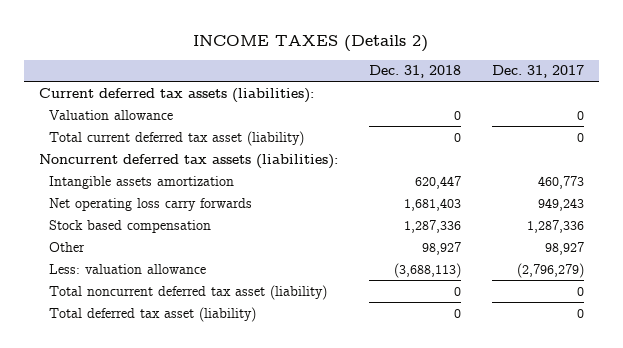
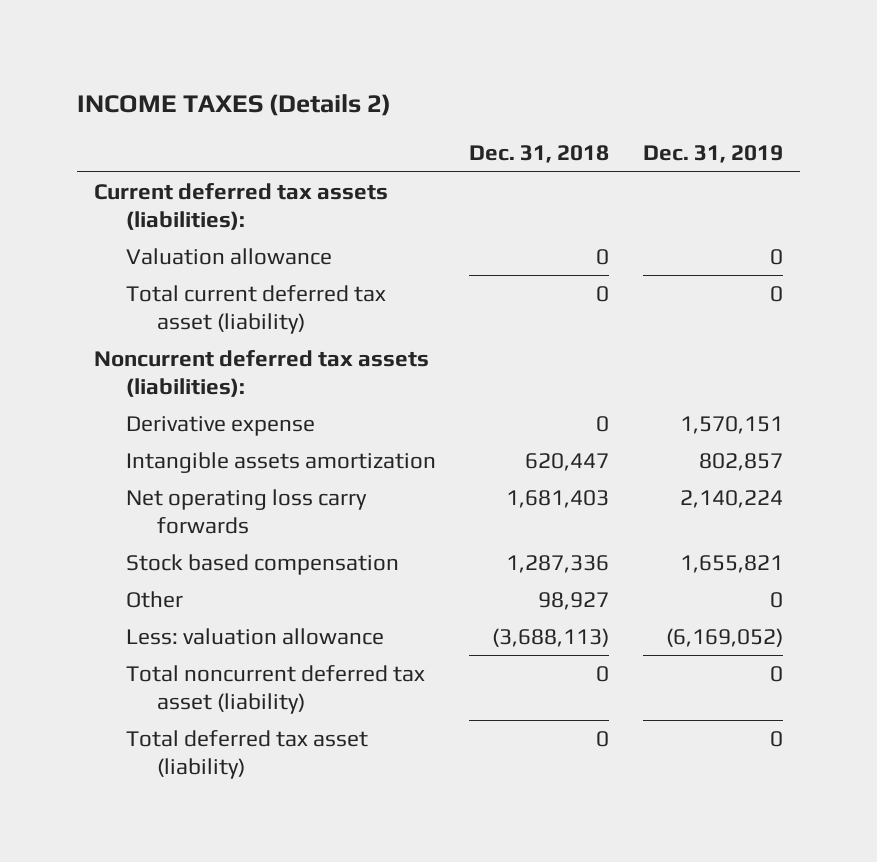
- | Dec. 31, 2018 | Dec. 31, 2017
+ | Dec. 31, 2018 | Dec. 31, 2019
+ Derivative expense | 0 | 1,570,151

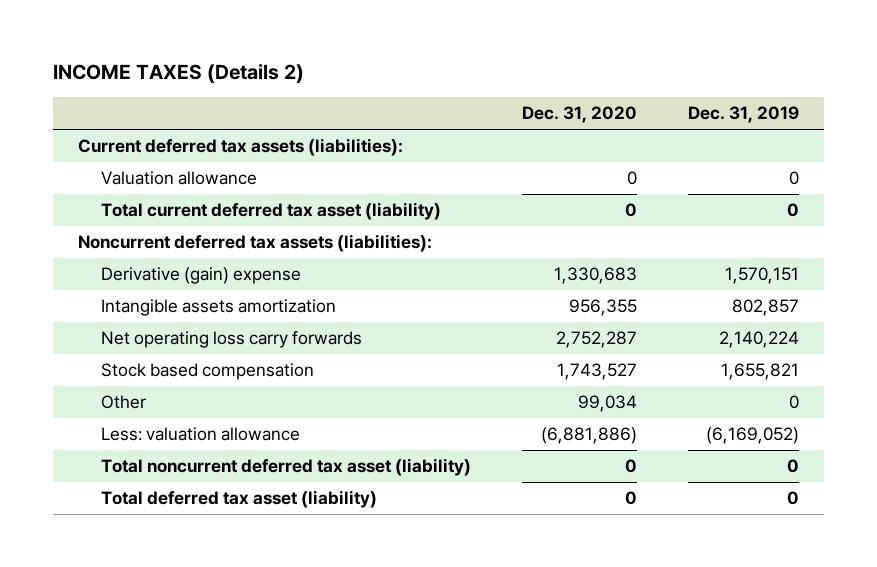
- | Dec. 31, 2018 | Dec. 31, 2019
+ | Dec. 31, 2020 | Dec. 31, 2019
- Derivative expense | 0 | 1,570,151
+ Derivative (gain) expense | 1,330,683 | 1,570,151

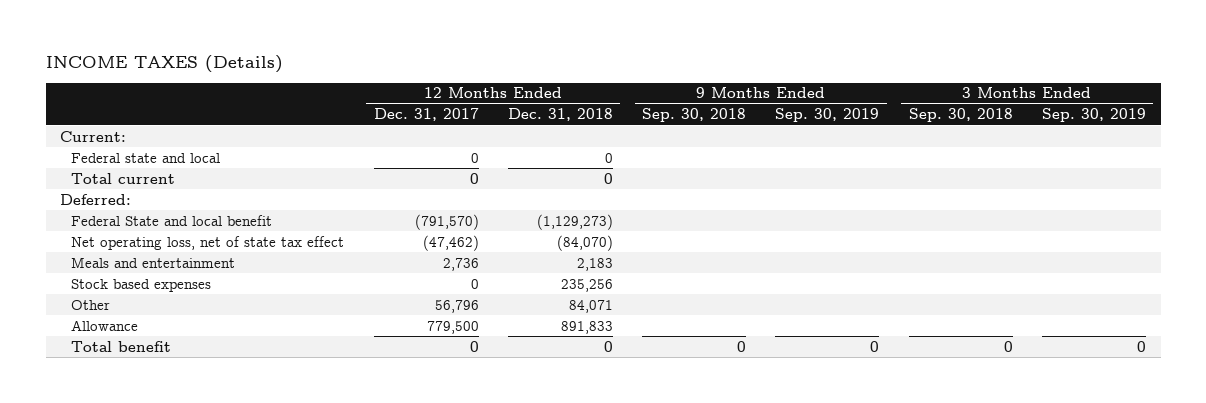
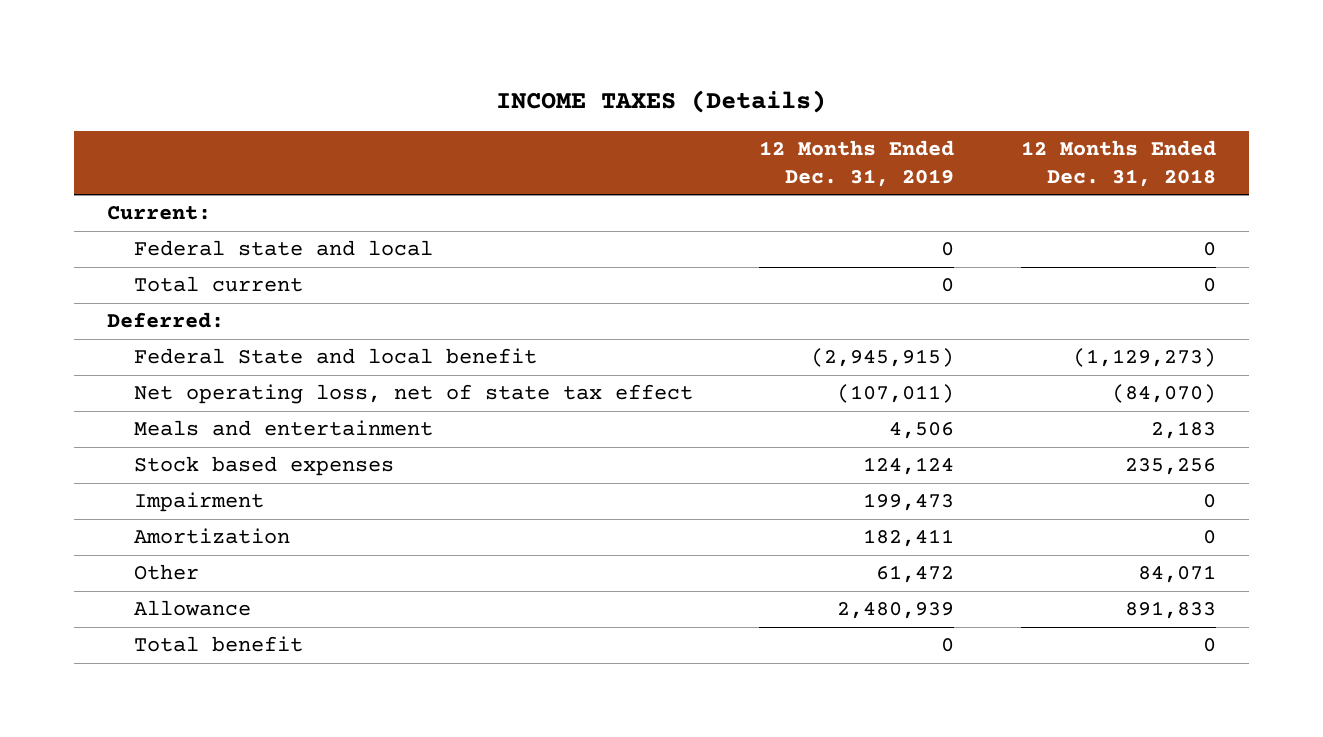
- | 12 Months Ended Dec. 31, 2017 | 12 Months Ended Dec. 31, 2018 | 9 Months Ended Sep. 30, 2018 | 9 Months Ended Sep. 30, 2019 | 3 Months Ended Sep. 30, 2018 | 3 Months Ended Sep. 30, 2019
+ | 12 Months Ended Dec. 31, 2019 | 12 Months Ended Dec. 31, 2018
+ Impairment | 199,473 | 0
+ Amortization | 182,411 | 0

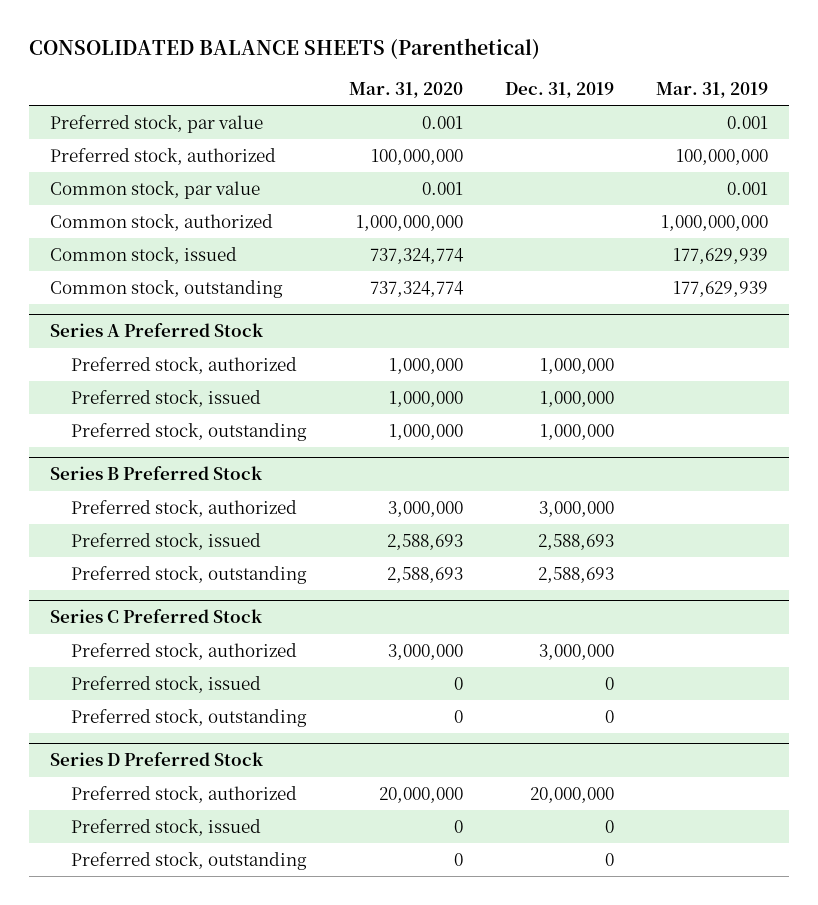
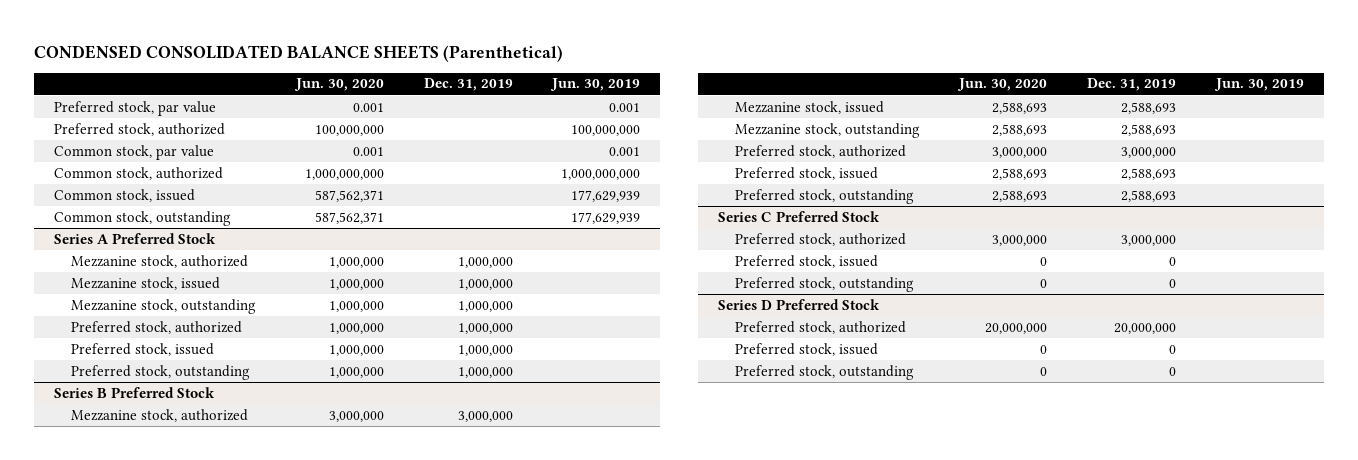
- CONSOLIDATED BALANCE SHEETS (Parenthetical)
+ CONDENSED CONSOLIDATED BALANCE SHEETS (Parenthetical)
- | Mar. 31, 2020 | Dec. 31, 2019 | Mar. 31, 2019
+ | Jun. 30, 2020 | Dec. 31, 2019 | Jun. 30, 2019
@ Series A Preferred Stock
+ Mezzanine stock, authorized | 1,000,000 | 1,000,000 |
+ Mezzanine stock, issued | 1,000,000 | 1,000,000 |
+ Mezzanine stock, outstanding | 1,000,000 | 1,000,000 |
@ Series B Preferred Stock
+ Mezzanine stock, authorized | 3,000,000 | 3,000,000 |
+ Mezzanine stock, issued | 2,588,693 | 2,588,693 |
+ Mezzanine stock, outstanding | 2,588,693 | 2,588,693 |

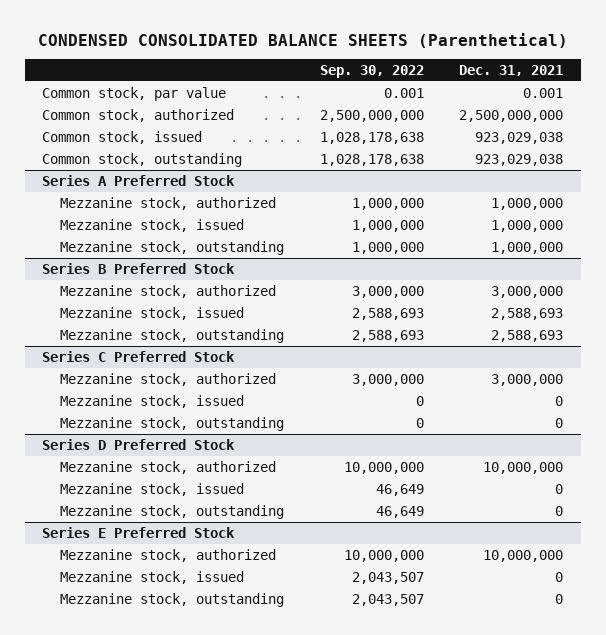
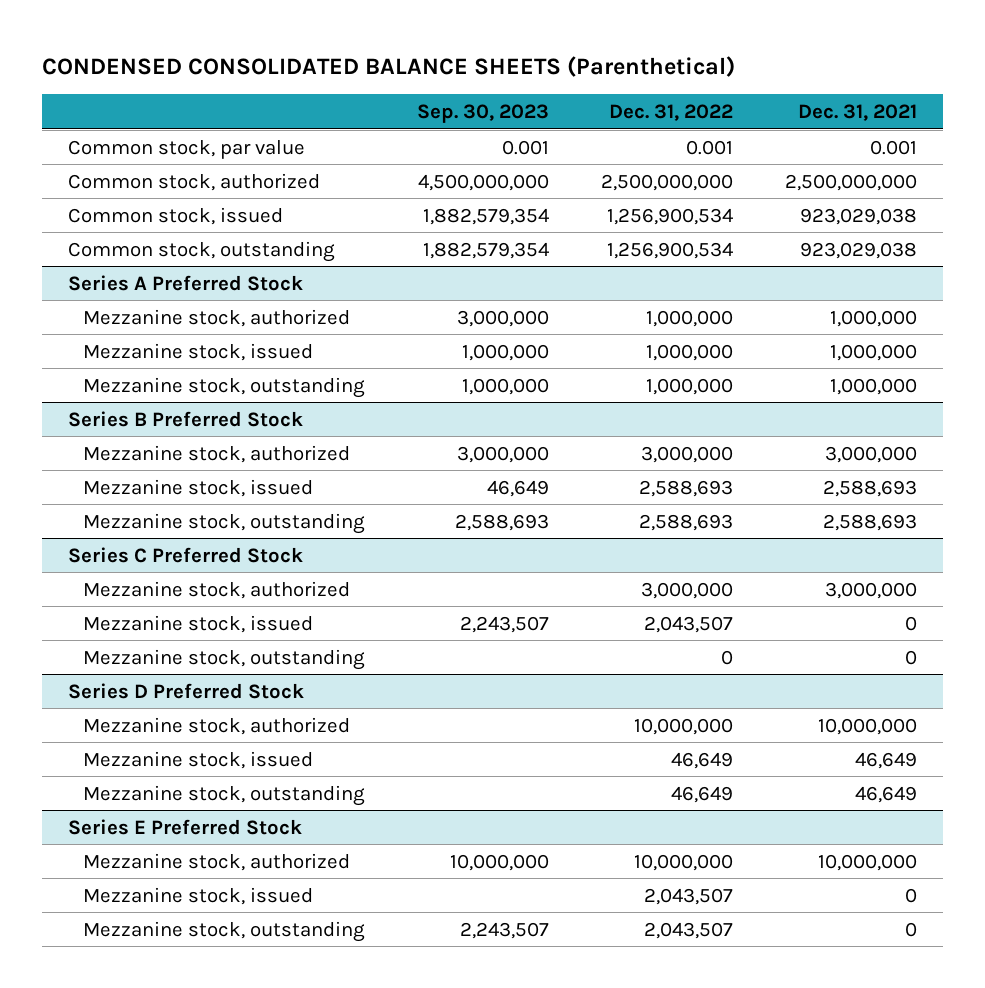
- | Sep. 30, 2022 | Dec. 31, 2021
+ | Sep. 30, 2023 | Dec. 31, 2022 | Dec. 31, 2021
@ Series D Preferred Stock
- Mezzanine stock, issued | 46,649 | 0
- Mezzanine stock, outstanding | 46,649 | 0
+ Mezzanine stock, issued | | 46,649 | 46,649
+ Mezzanine stock, outstanding | | 46,649 | 46,649

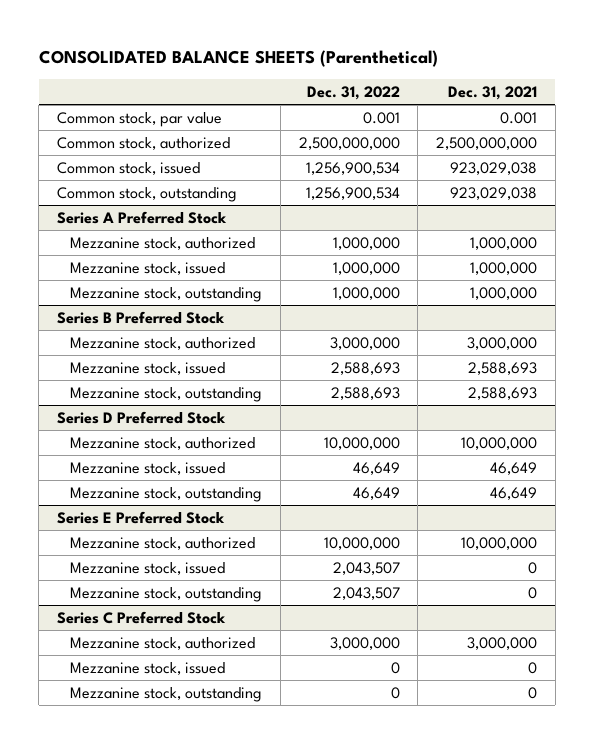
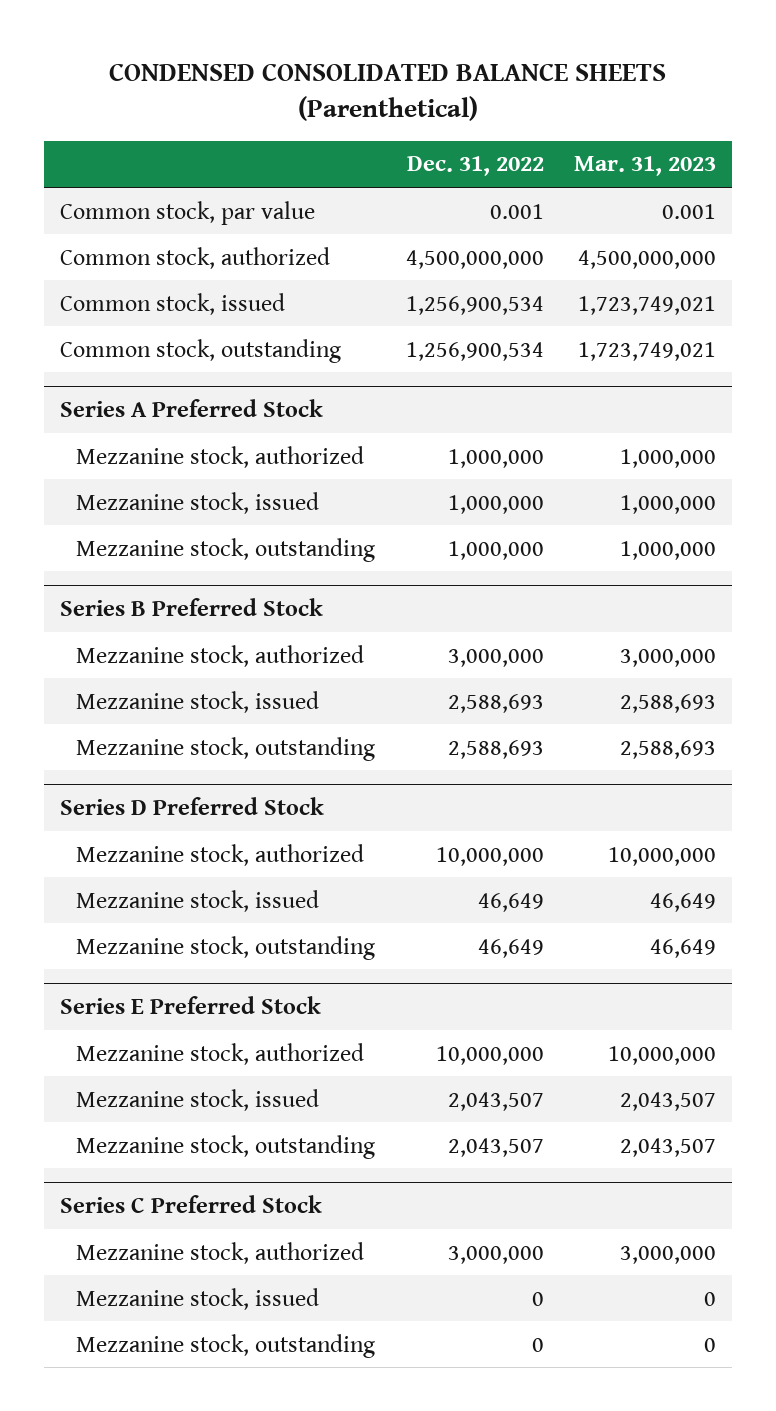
- CONSOLIDATED BALANCE SHEETS (Parenthetical)
+ CONDENSED CONSOLIDATED BALANCE SHEETS (Parenthetical)
- | Dec. 31, 2022 | Dec. 31, 2021
+ | Dec. 31, 2022 | Mar. 31, 2023
- Common stock, authorized | 2,500,000,000 | 2,500,000,000
+ Common stock, authorized | 4,500,000,000 | 4,500,000,000

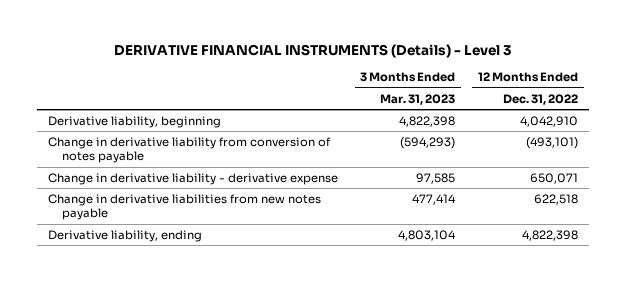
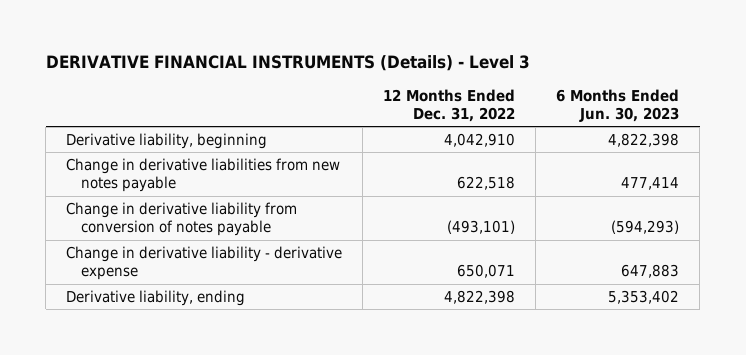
- | 3 Months Ended Mar. 31, 2023 | 12 Months Ended Dec. 31, 2022
+ | 12 Months Ended Dec. 31, 2022 | 6 Months Ended Jun. 30, 2023
moved up: Change in derivative liabilities from new notes payable | 622,518 | 477,414

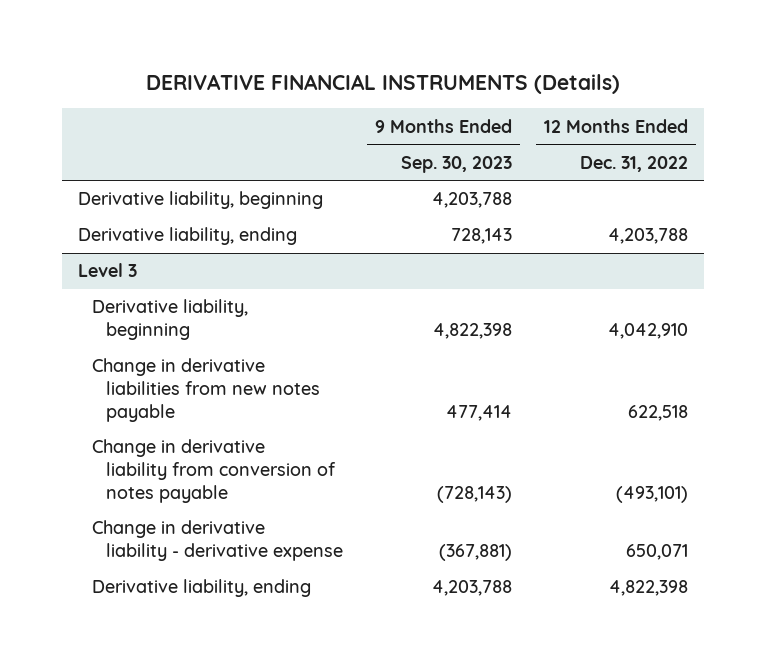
- DERIVATIVE FINANCIAL INSTRUMENTS (Details) - Level 3
+ DERIVATIVE FINANCIAL INSTRUMENTS (Details)
- | 12 Months Ended Dec. 31, 2022 | 6 Months Ended Jun. 30, 2023
+ | 9 Months Ended Sep. 30, 2023 | 12 Months Ended Dec. 31, 2022
+ Derivative liability, beginning | 4,203,788 |
+ Derivative liability, ending | 728,143 | 4,203,788
+ Level 3

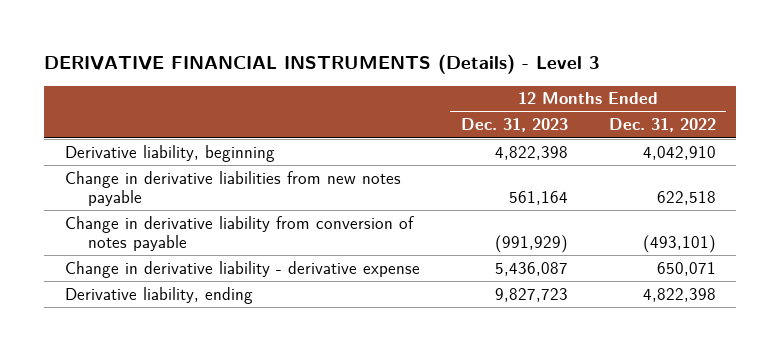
- DERIVATIVE FINANCIAL INSTRUMENTS (Details)
+ DERIVATIVE FINANCIAL INSTRUMENTS (Details) - Level 3
- | 9 Months Ended Sep. 30, 2023 | 12 Months Ended Dec. 31, 2022
+ | 12 Months Ended Dec. 31, 2023 | 12 Months Ended Dec. 31, 2022
- Derivative liability, beginning | 4,203,788 |
- Derivative liability, ending | 728,143 | 4,203,788
- Level 3

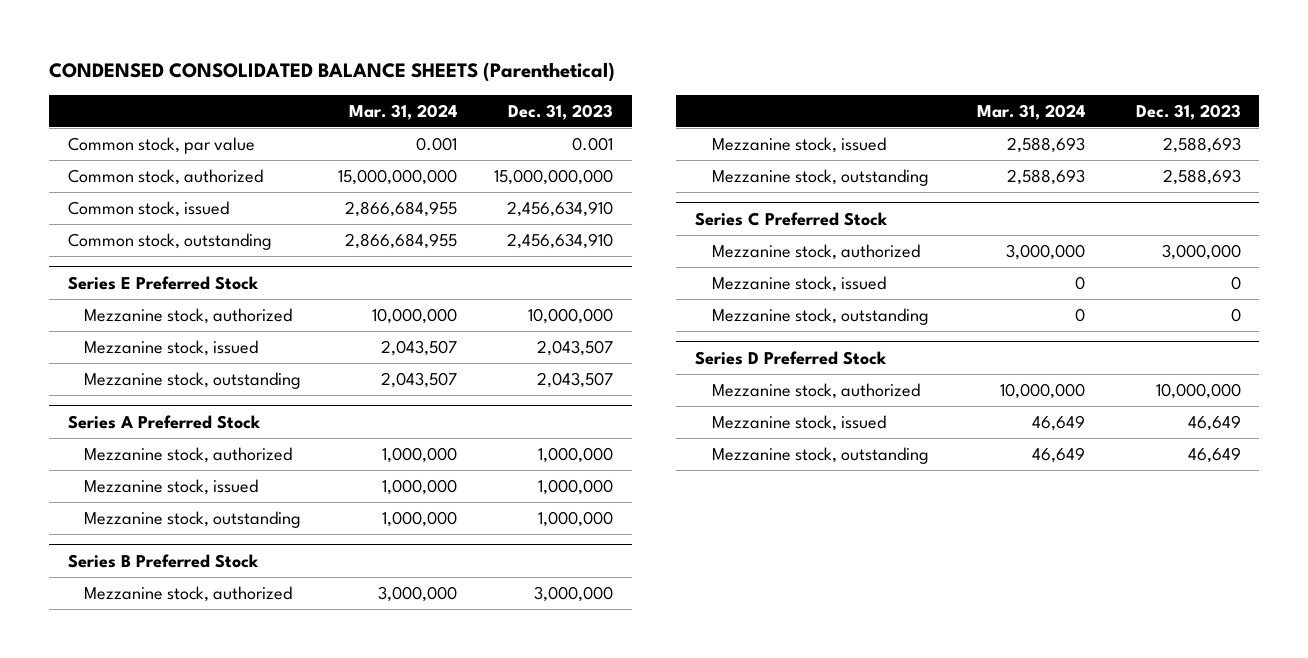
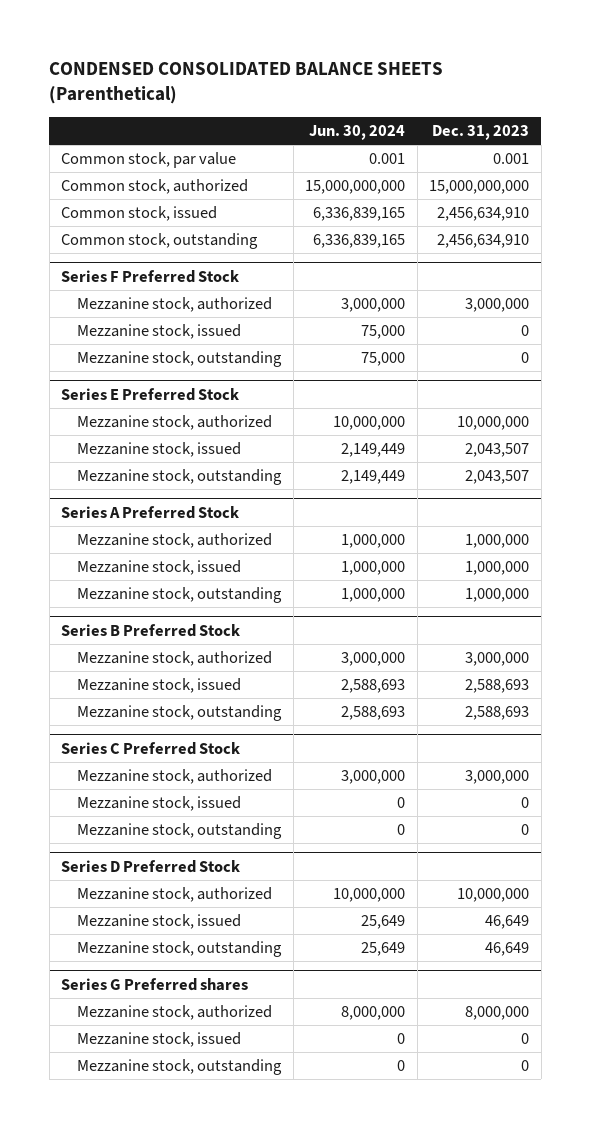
- | Mar. 31, 2024 | Dec. 31, 2023
+ | Jun. 30, 2024 | Dec. 31, 2023
+ Series F Preferred Stock
+ Mezzanine stock, authorized | 3,000,000 | 3,000,000
+ Mezzanine stock, issued | 75,000 | 0
+ Mezzanine stock, outstanding | 75,000 | 0
+ Series G Preferred shares
+ Mezzanine stock, authorized | 8,000,000 | 8,000,000
+ Mezzanine stock, issued | 0 | 0
+ Mezzanine stock, outstanding | 0 | 0

